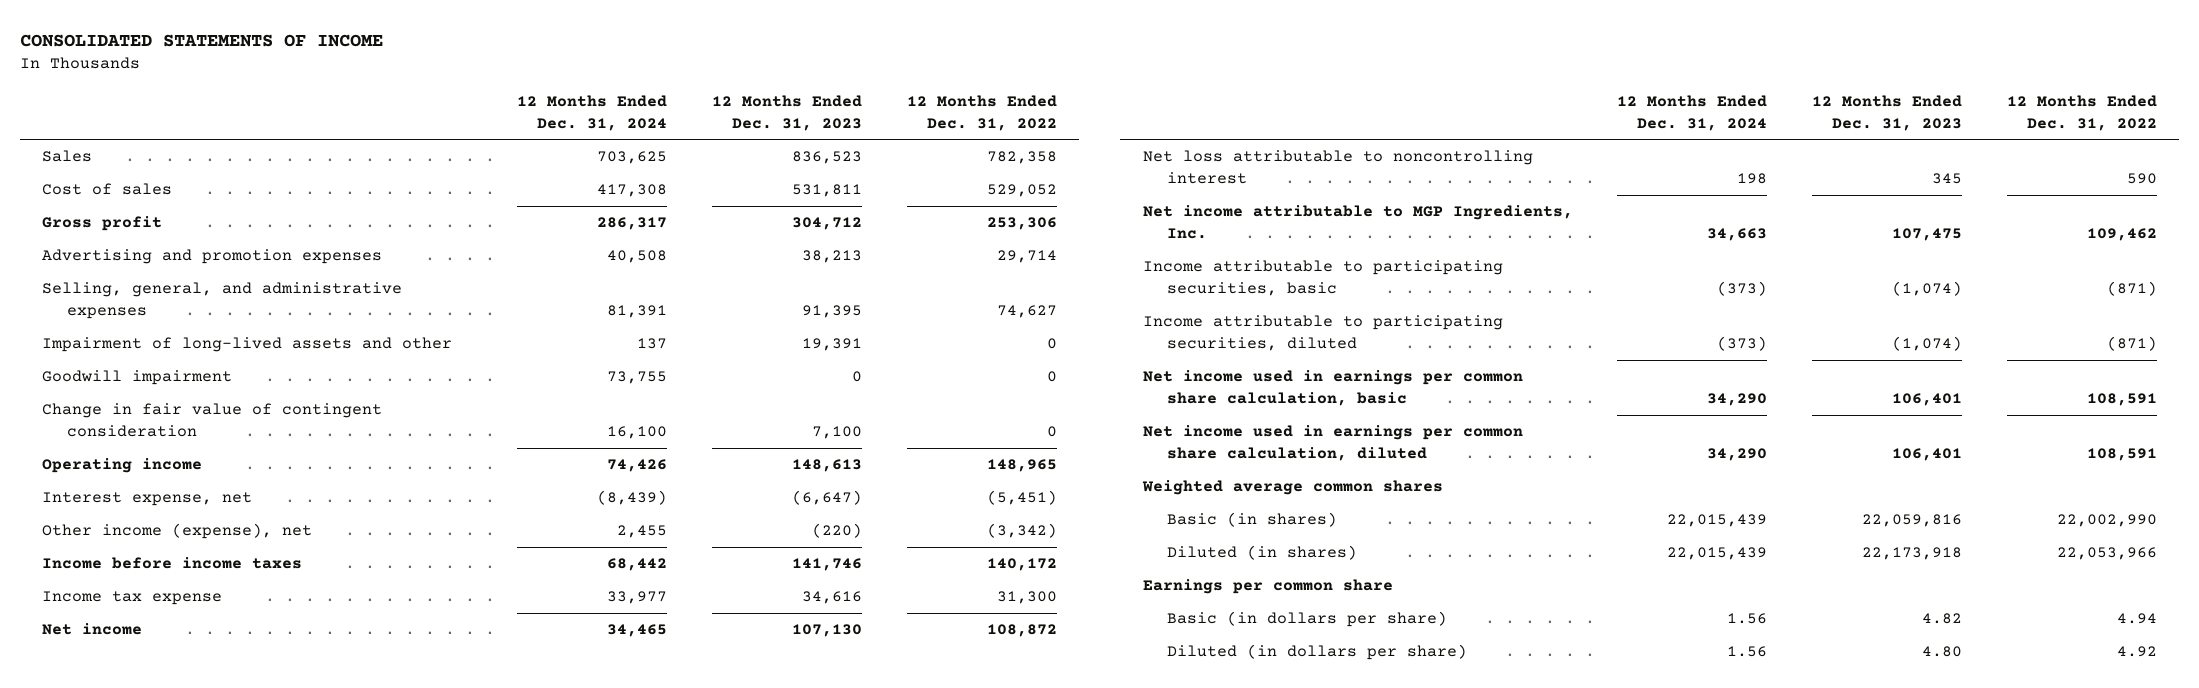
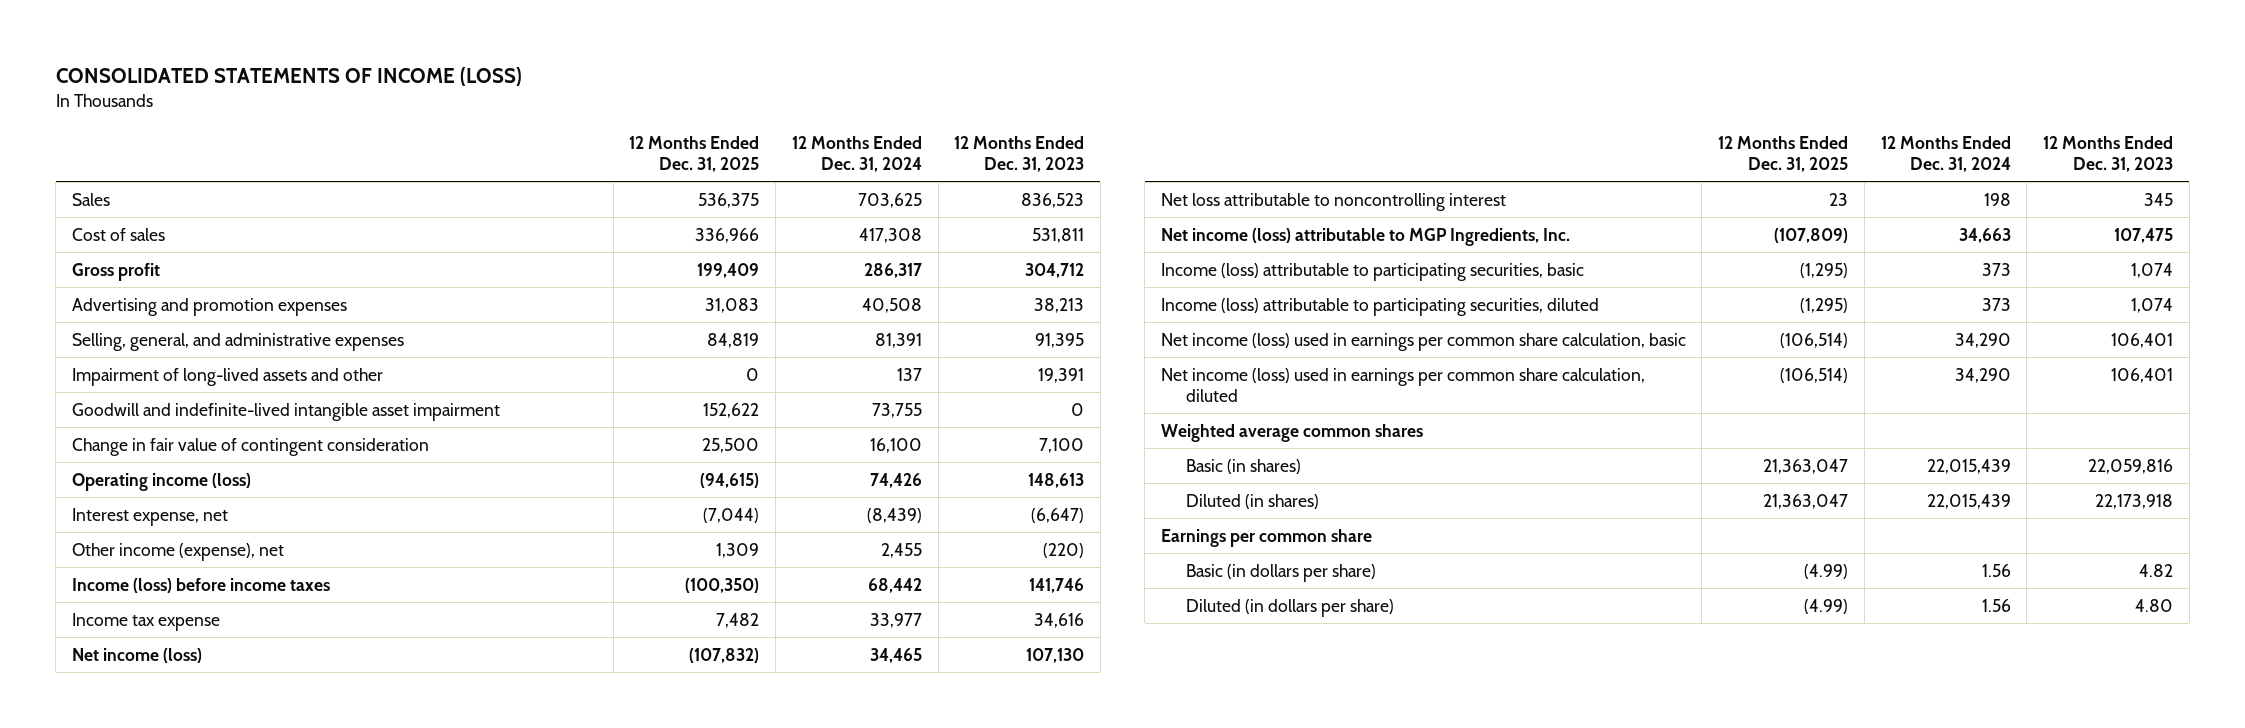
- CONSOLIDATED STATEMENTS OF INCOME
+ CONSOLIDATED STATEMENTS OF INCOME (LOSS)
- | 12 Months Ended Dec. 31, 2024 | 12 Months Ended Dec. 31, 2023 | 12 Months Ended Dec. 31, 2022
+ | 12 Months Ended Dec. 31, 2025 | 12 Months Ended Dec. 31, 2024 | 12 Months Ended Dec. 31, 2023
- Goodwill impairment | 73,755 | 0 | 0
+ Goodwill and indefinite-lived intangible asset impairment | 152,622 | 73,755 | 0
- Operating income | 74,426 | 148,613 | 148,965
+ Operating income (loss) | (94,615) | 74,426 | 148,613
- Income before income taxes | 68,442 | 141,746 | 140,172
+ Income (loss) before income taxes | (100,350) | 68,442 | 141,746
- Net income | 34,465 | 107,130 | 108,872
+ Net income (loss) | (107,832) | 34,465 | 107,130
- Net income attributable to MGP Ingredients, Inc. | 34,663 | 107,475 | 109,462
- Income attributable to participating securities, basic | (373) | (1,074) | (871)
- Income attributable to participating securities, diluted | (373) | (1,074) | (871)
- Net income used in earnings per common share calculation, basic | 34,290 | 106,401 | 108,591
- Net income used in earnings per common share calculation, diluted | 34,290 | 106,401 | 108,591
+ Net income (loss) attributable to MGP Ingredients, Inc. | (107,809) | 34,663 | 107,475
+ Income (loss) attributable to participating securities, basic | (1,295) | 373 | 1,074
+ Income (loss) attributable to participating securities, diluted | (1,295) | 373 | 1,074
+ Net income (loss) used in earnings per common share calculation, basic | (106,514) | 34,290 | 106,401
+ Net income (loss) used in earnings per common share calculation, diluted | (106,514) | 34,290 | 106,401

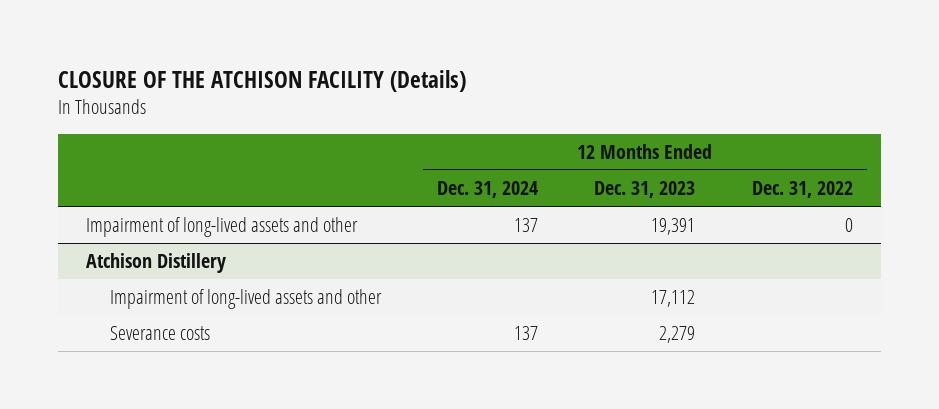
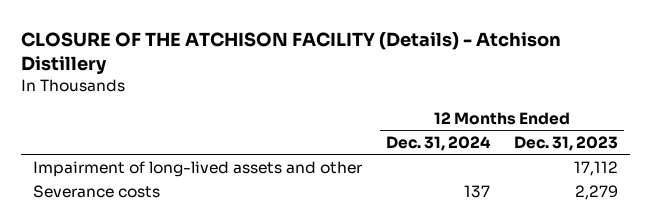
- CLOSURE OF THE ATCHISON FACILITY (Details)
+ CLOSURE OF THE ATCHISON FACILITY (Details) - Atchison Distillery
- | 12 Months Ended Dec. 31, 2024 | 12 Months Ended Dec. 31, 2023 | 12 Months Ended Dec. 31, 2022
+ | 12 Months Ended Dec. 31, 2024 | 12 Months Ended Dec. 31, 2023
- Impairment of long-lived assets and other | 137 | 19,391 | 0
- Atchison Distillery

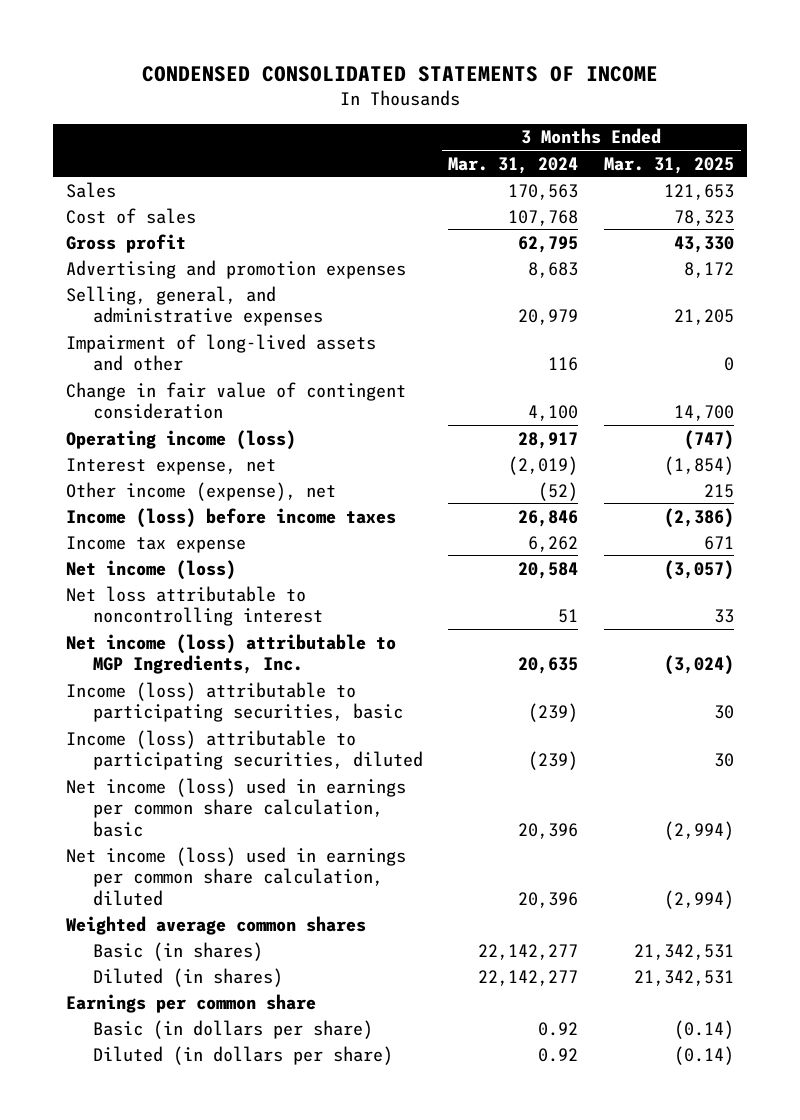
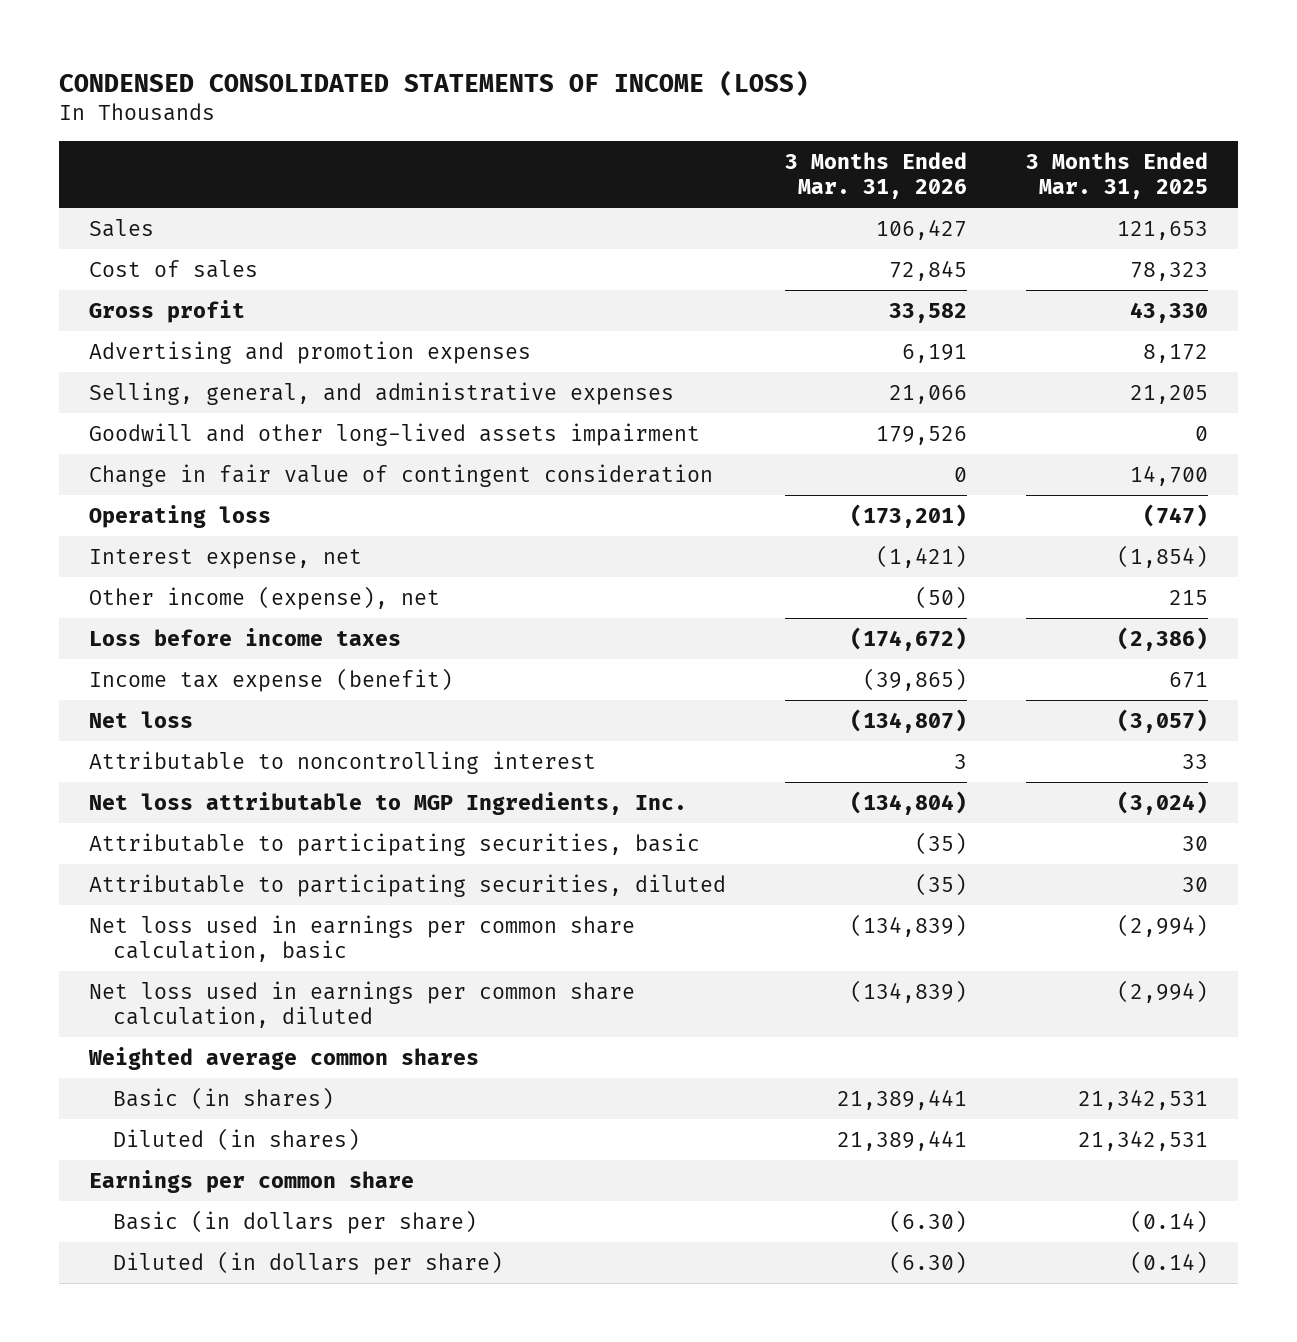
- CONDENSED CONSOLIDATED STATEMENTS OF INCOME
+ CONDENSED CONSOLIDATED STATEMENTS OF INCOME (LOSS)
- | 3 Months Ended Mar. 31, 2024 | 3 Months Ended Mar. 31, 2025
+ | 3 Months Ended Mar. 31, 2026 | 3 Months Ended Mar. 31, 2025
- Impairment of long-lived assets and other | 116 | 0
+ Goodwill and other long-lived assets impairment | 179,526 | 0
- Operating income (loss) | 28,917 | (747)
+ Operating loss | (173,201) | (747)
- Income (loss) before income taxes | 26,846 | (2,386)
- Income tax expense | 6,262 | 671
- Net income (loss) | 20,584 | (3,057)
- Net loss attributable to noncontrolling interest | 51 | 33
- Net income (loss) attributable to MGP Ingredients, Inc. | 20,635 | (3,024)
- Income (loss) attributable to participating securities, basic | (239) | 30
- Income (loss) attributable to participating securities, diluted | (239) | 30
- Net income (loss) used in earnings per common share calculation, basic | 20,396 | (2,994)
- Net income (loss) used in earnings per common share calculation, diluted | 20,396 | (2,994)
+ Loss before income taxes | (174,672) | (2,386)
+ Income tax expense (benefit) | (39,865) | 671
+ Net loss | (134,807) | (3,057)
+ Attributable to noncontrolling interest | 3 | 33
+ Net loss attributable to MGP Ingredients, Inc. | (134,804) | (3,024)
+ Attributable to participating securities, basic | (35) | 30
+ Attributable to participating securities, diluted | (35) | 30
+ Net loss used in earnings per common share calculation, basic | (134,839) | (2,994)
+ Net loss used in earnings per common share calculation, diluted | (134,839) | (2,994)

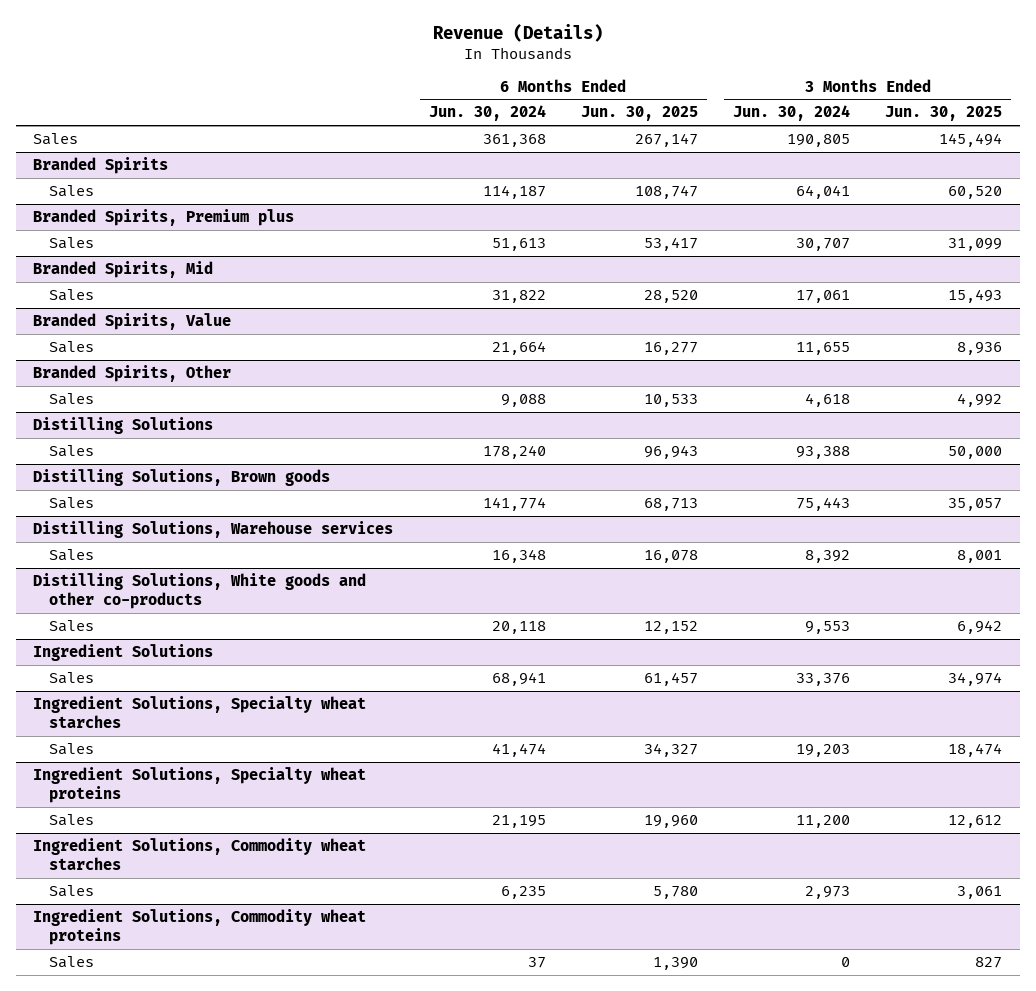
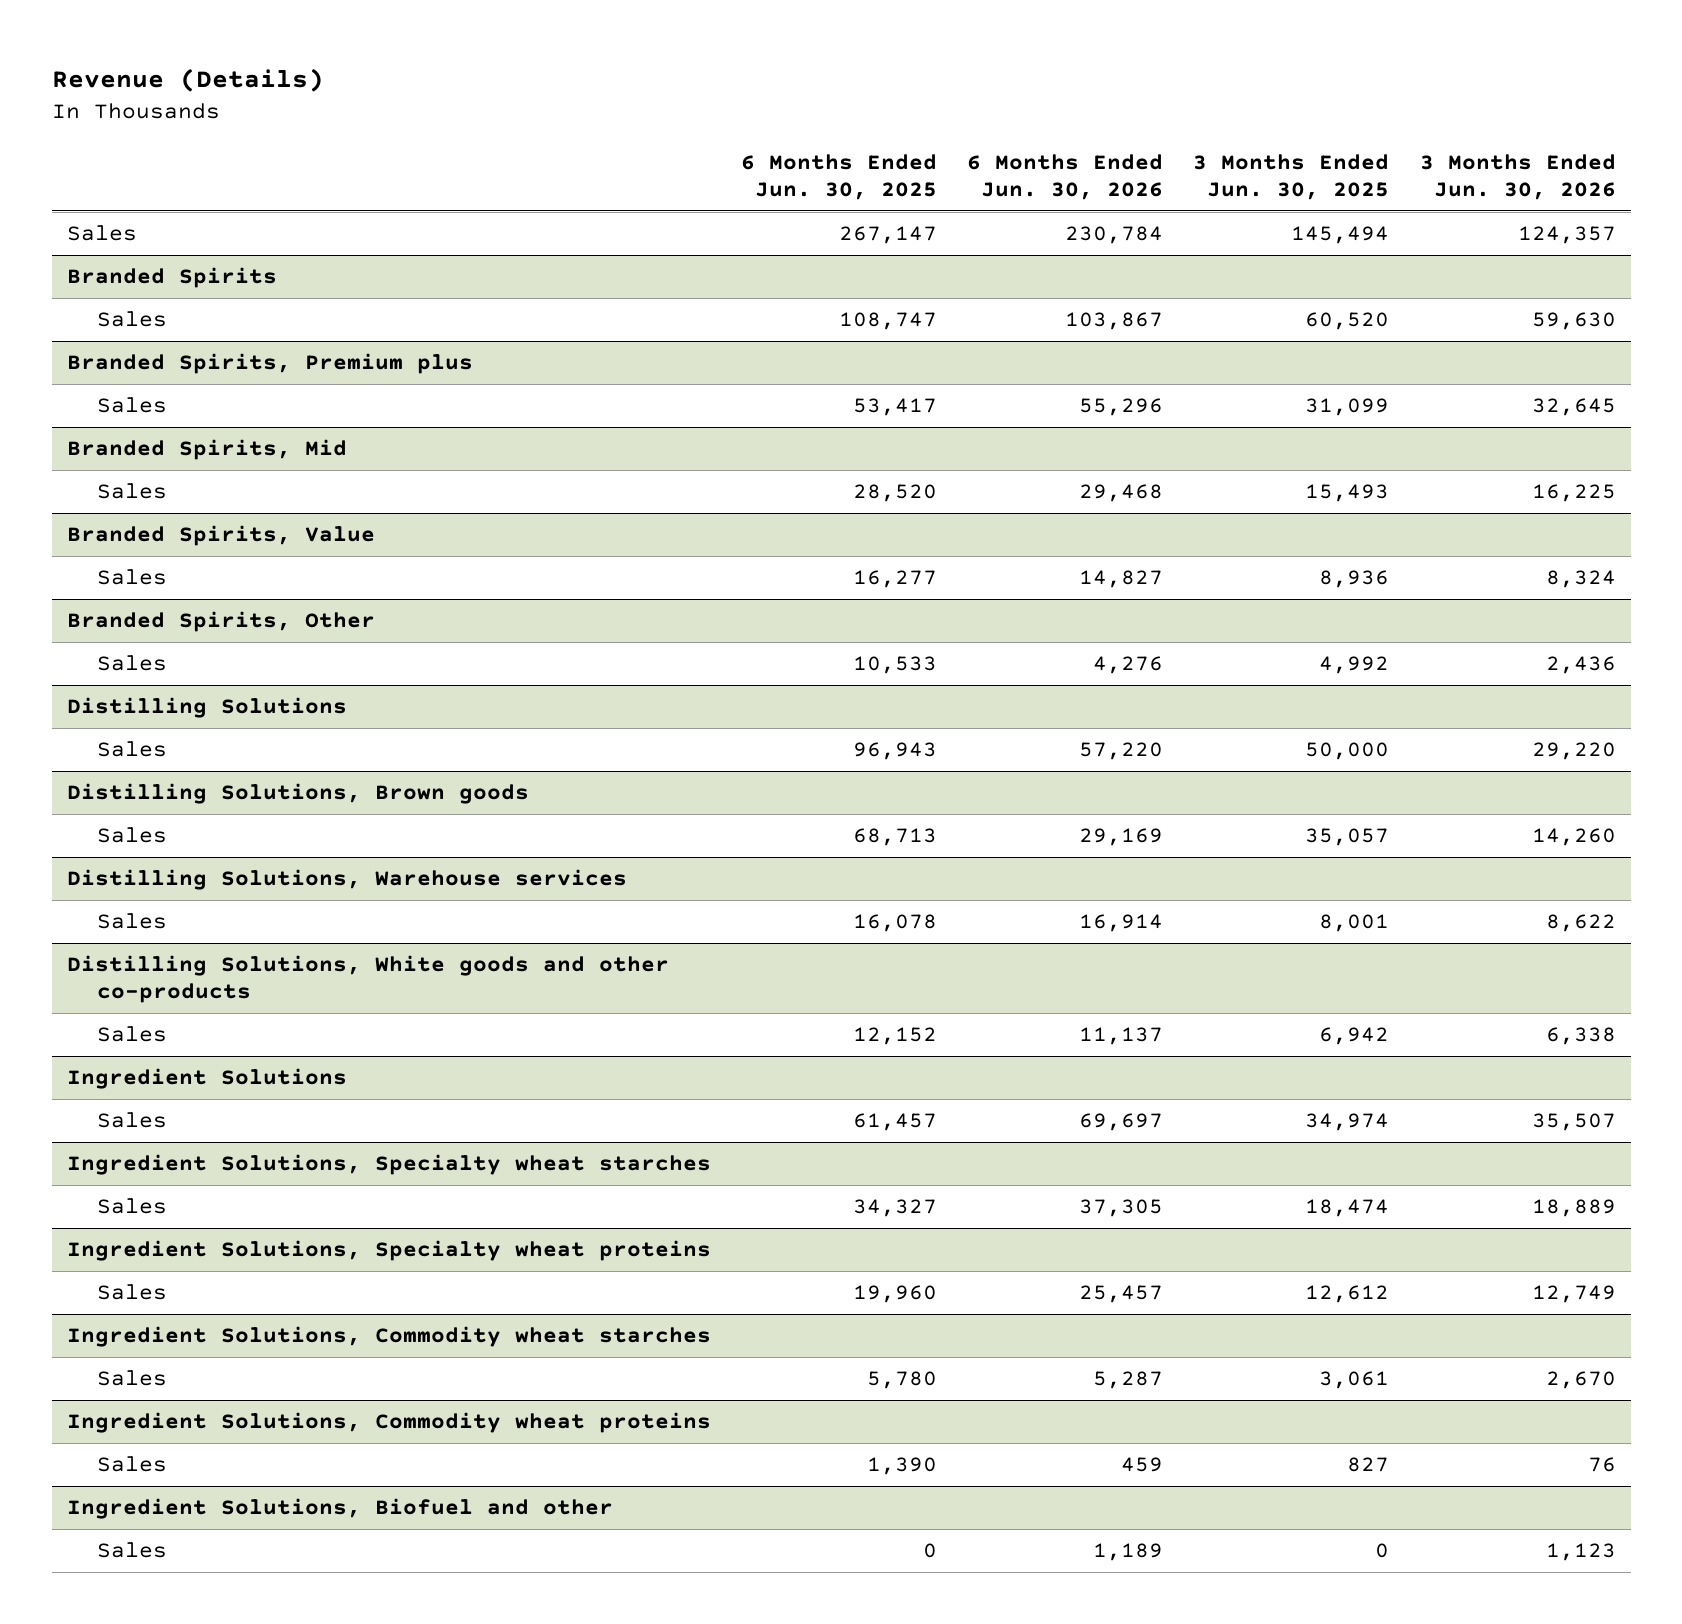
- | 6 Months Ended Jun. 30, 2024 | 6 Months Ended Jun. 30, 2025 | 3 Months Ended Jun. 30, 2024 | 3 Months Ended Jun. 30, 2025
+ | 6 Months Ended Jun. 30, 2025 | 6 Months Ended Jun. 30, 2026 | 3 Months Ended Jun. 30, 2025 | 3 Months Ended Jun. 30, 2026
+ Ingredient Solutions, Biofuel and other
+ Sales | 0 | 1,189 | 0 | 1,123

